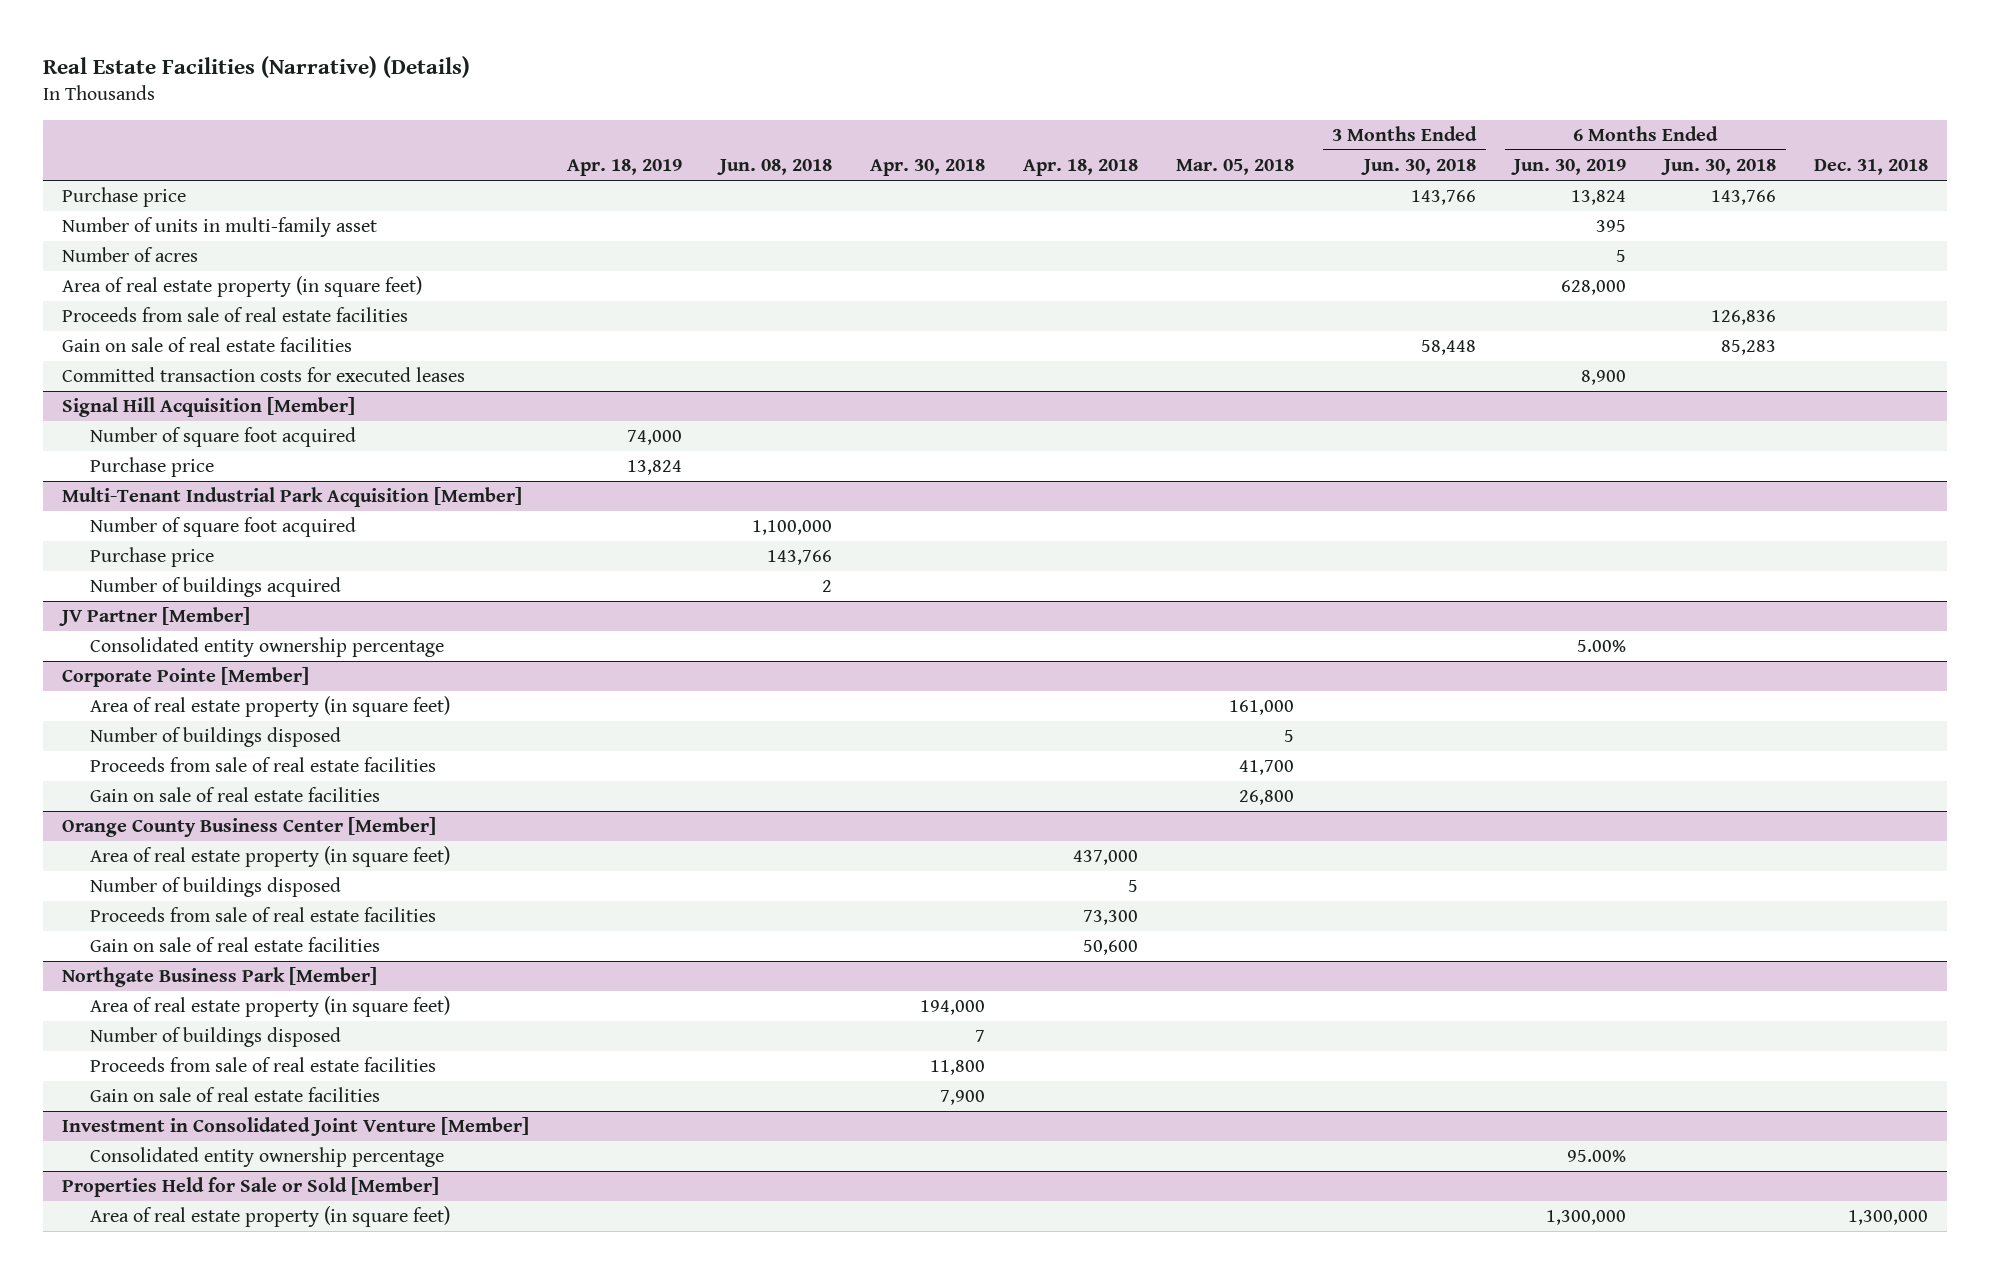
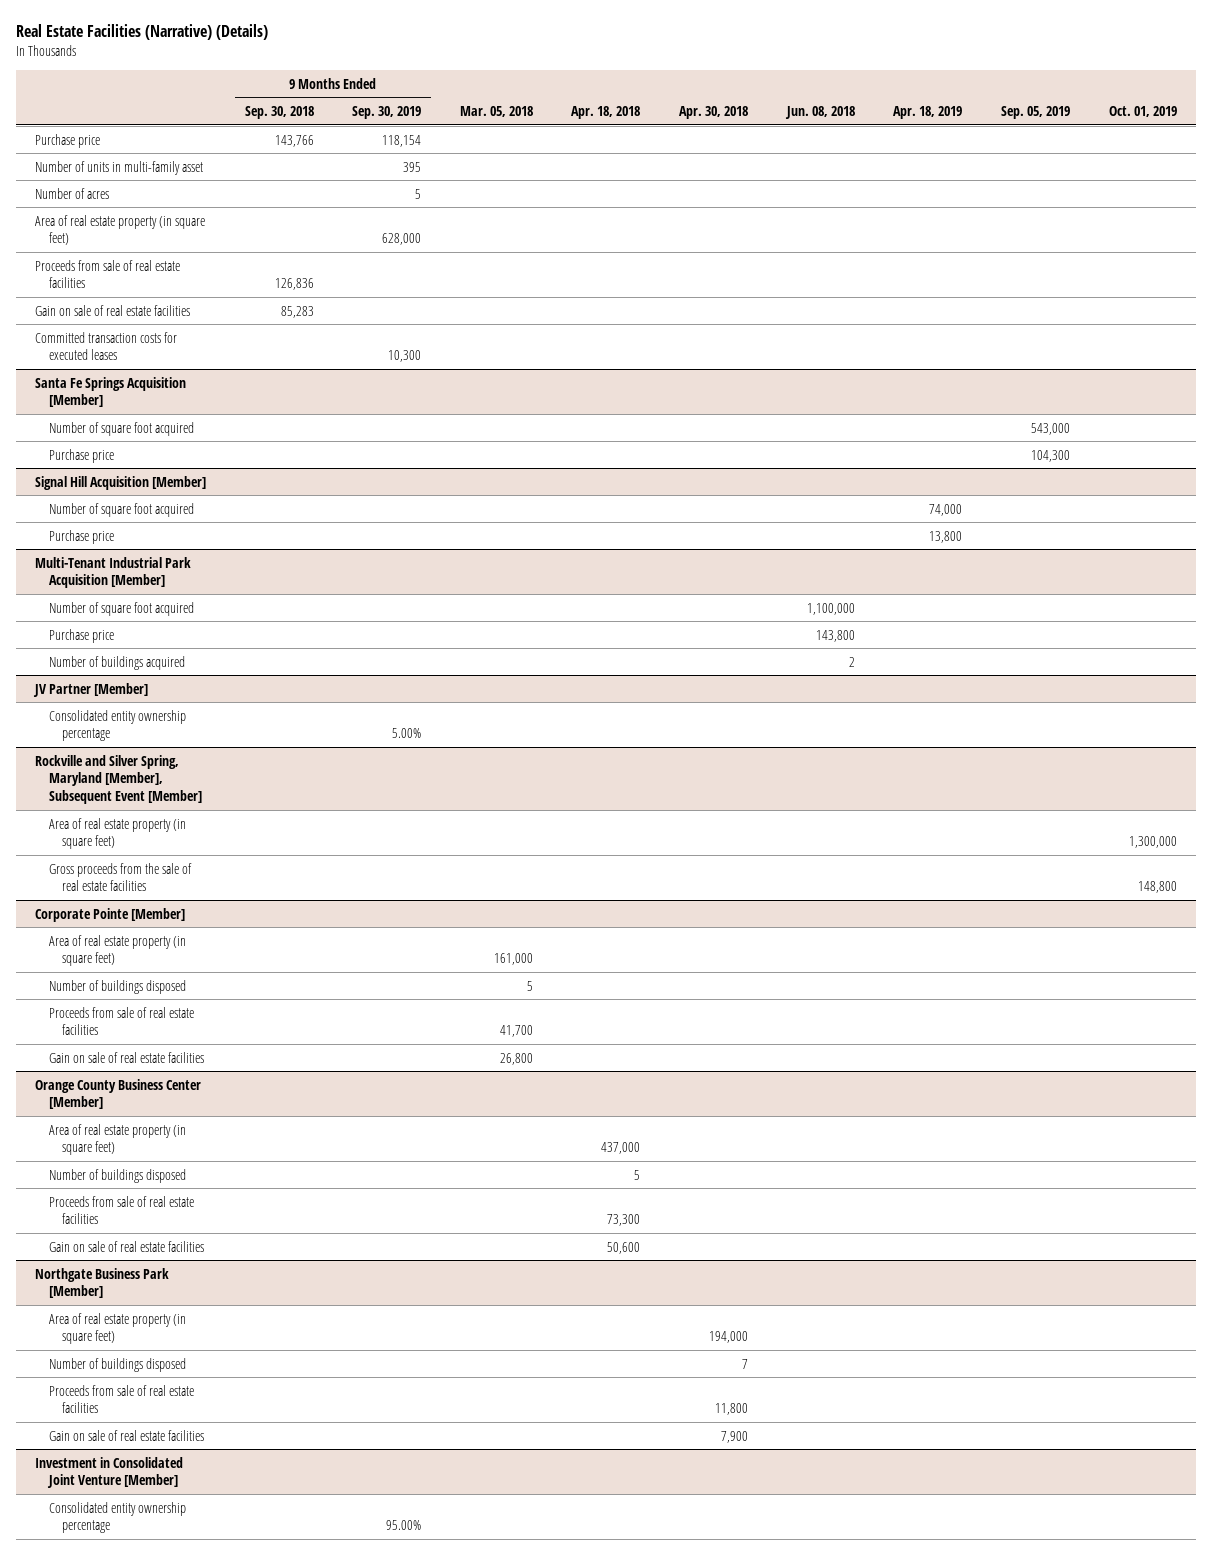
- | Apr. 18, 2019 | Jun. 08, 2018 | Apr. 30, 2018 | Apr. 18, 2018 | Mar. 05, 2018 | 3 Months Ended Jun. 30, 2018 | 6 Months Ended Jun. 30, 2019 | 6 Months Ended Jun. 30, 2018 | Dec. 31, 2018
+ | 9 Months Ended Sep. 30, 2018 | 9 Months Ended Sep. 30, 2019 | Mar. 05, 2018 | Apr. 18, 2018 | Apr. 30, 2018 | Jun. 08, 2018 | Apr. 18, 2019 | Sep. 05, 2019 | Oct. 01, 2019
+ Santa Fe Springs Acquisition [Member]
+ Number of square foot acquired | | | | | | | | 543,000 |
+ Purchase price | | | | | | | | 104,300 |
@ Signal Hill Acquisition [Member]
- Purchase price | 13,824 | | | | | | | |
+ Purchase price | | | | | | | 13,800 | |
@ Multi-Tenant Industrial Park Acquisition [Member]
- Purchase price | | 143,766 | | | | | | |
+ Purchase price | | | | | | 143,800 | | |
+ Rockville and Silver Spring, Maryland [Member], Subsequent Event [Member]
+ Area of real estate property (in square feet) | | | | | | | | | 1,300,000
+ Gross proceeds from the sale of real estate facilities | | | | | | | | | 148,800
- Properties Held for Sale or Sold [Member]
- Area of real estate property (in square feet) | | | | | | | 1,300,000 | | 1,300,000

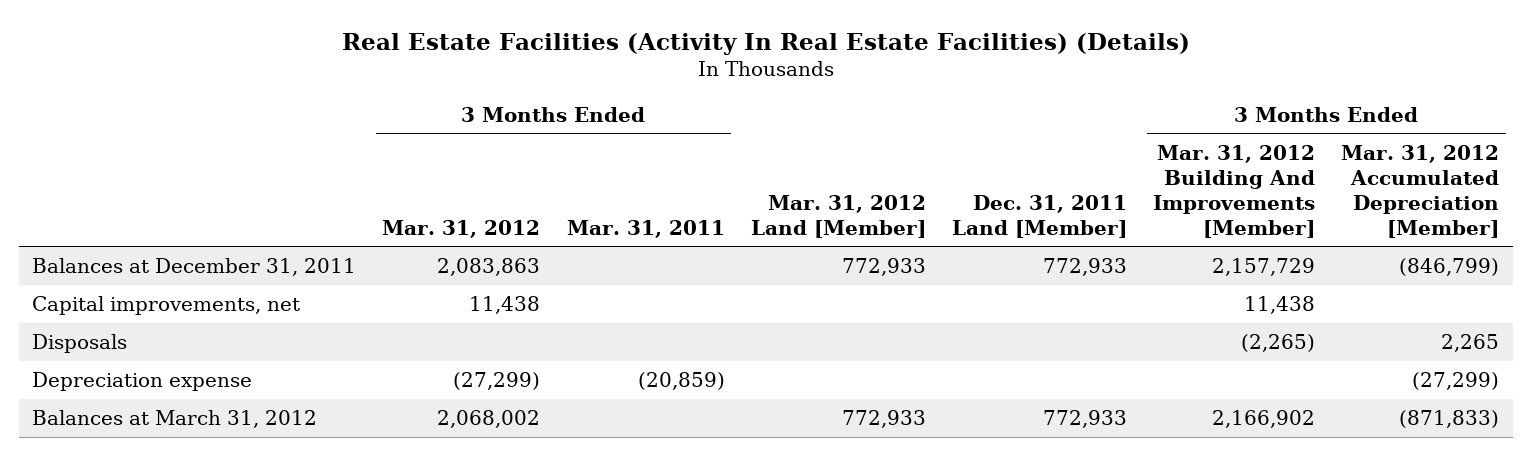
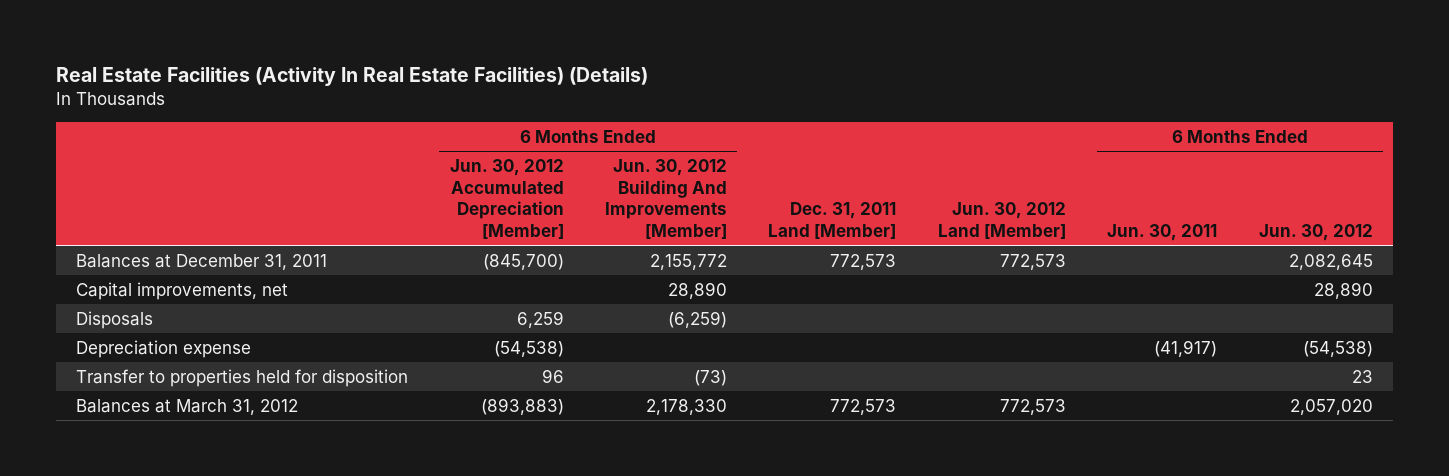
- | 3 Months Ended Mar. 31, 2012 | 3 Months Ended Mar. 31, 2011 | Mar. 31, 2012 Land [Member] | Dec. 31, 2011 Land [Member] | 3 Months Ended Mar. 31, 2012 Building And Improvements [Member] | 3 Months Ended Mar. 31, 2012 Accumulated Depreciation [Member]
+ | 6 Months Ended Jun. 30, 2012 Accumulated Depreciation [Member] | 6 Months Ended Jun. 30, 2012 Building And Improvements [Member] | Dec. 31, 2011 Land [Member] | Jun. 30, 2012 Land [Member] | 6 Months Ended Jun. 30, 2011 | 6 Months Ended Jun. 30, 2012
- Balances at December 31, 2011 | 2,083,863 | | 772,933 | 772,933 | 2,157,729 | (846,799)
+ Balances at December 31, 2011 | (845,700) | 2,155,772 | 772,573 | 772,573 | | 2,082,645
- Balances at March 31, 2012 | 2,068,002 | | 772,933 | 772,933 | 2,166,902 | (871,833)
+ Transfer to properties held for disposition | 96 | (73) | | | | 23
+ Balances at March 31, 2012 | (893,883) | 2,178,330 | 772,573 | 772,573 | | 2,057,020

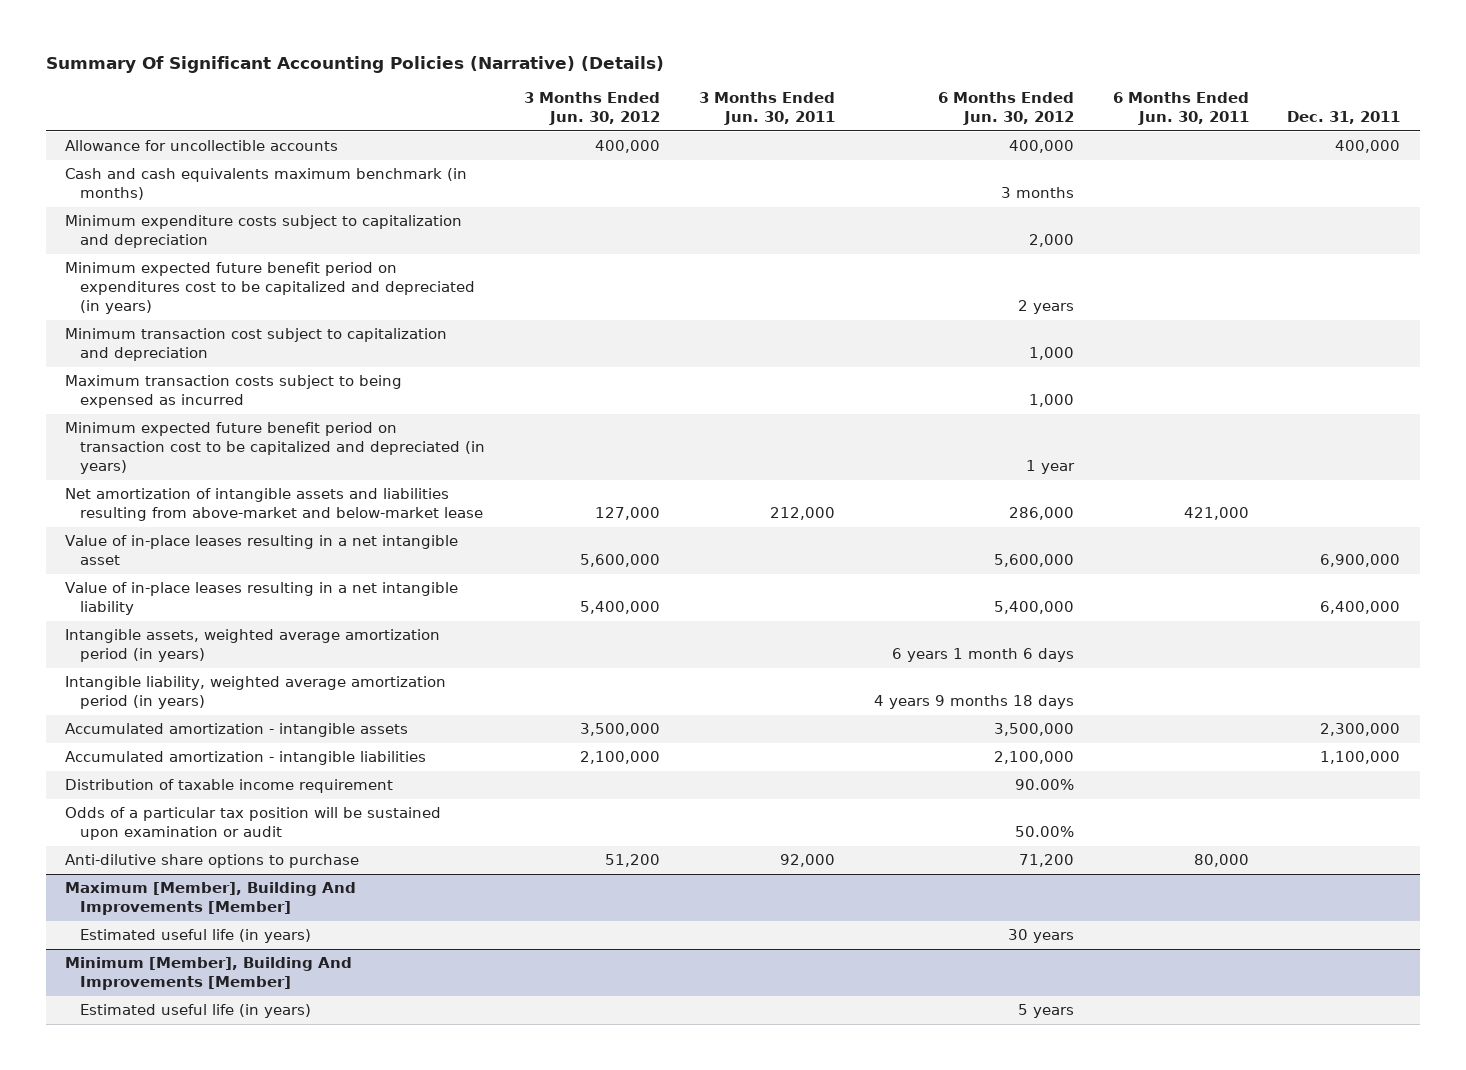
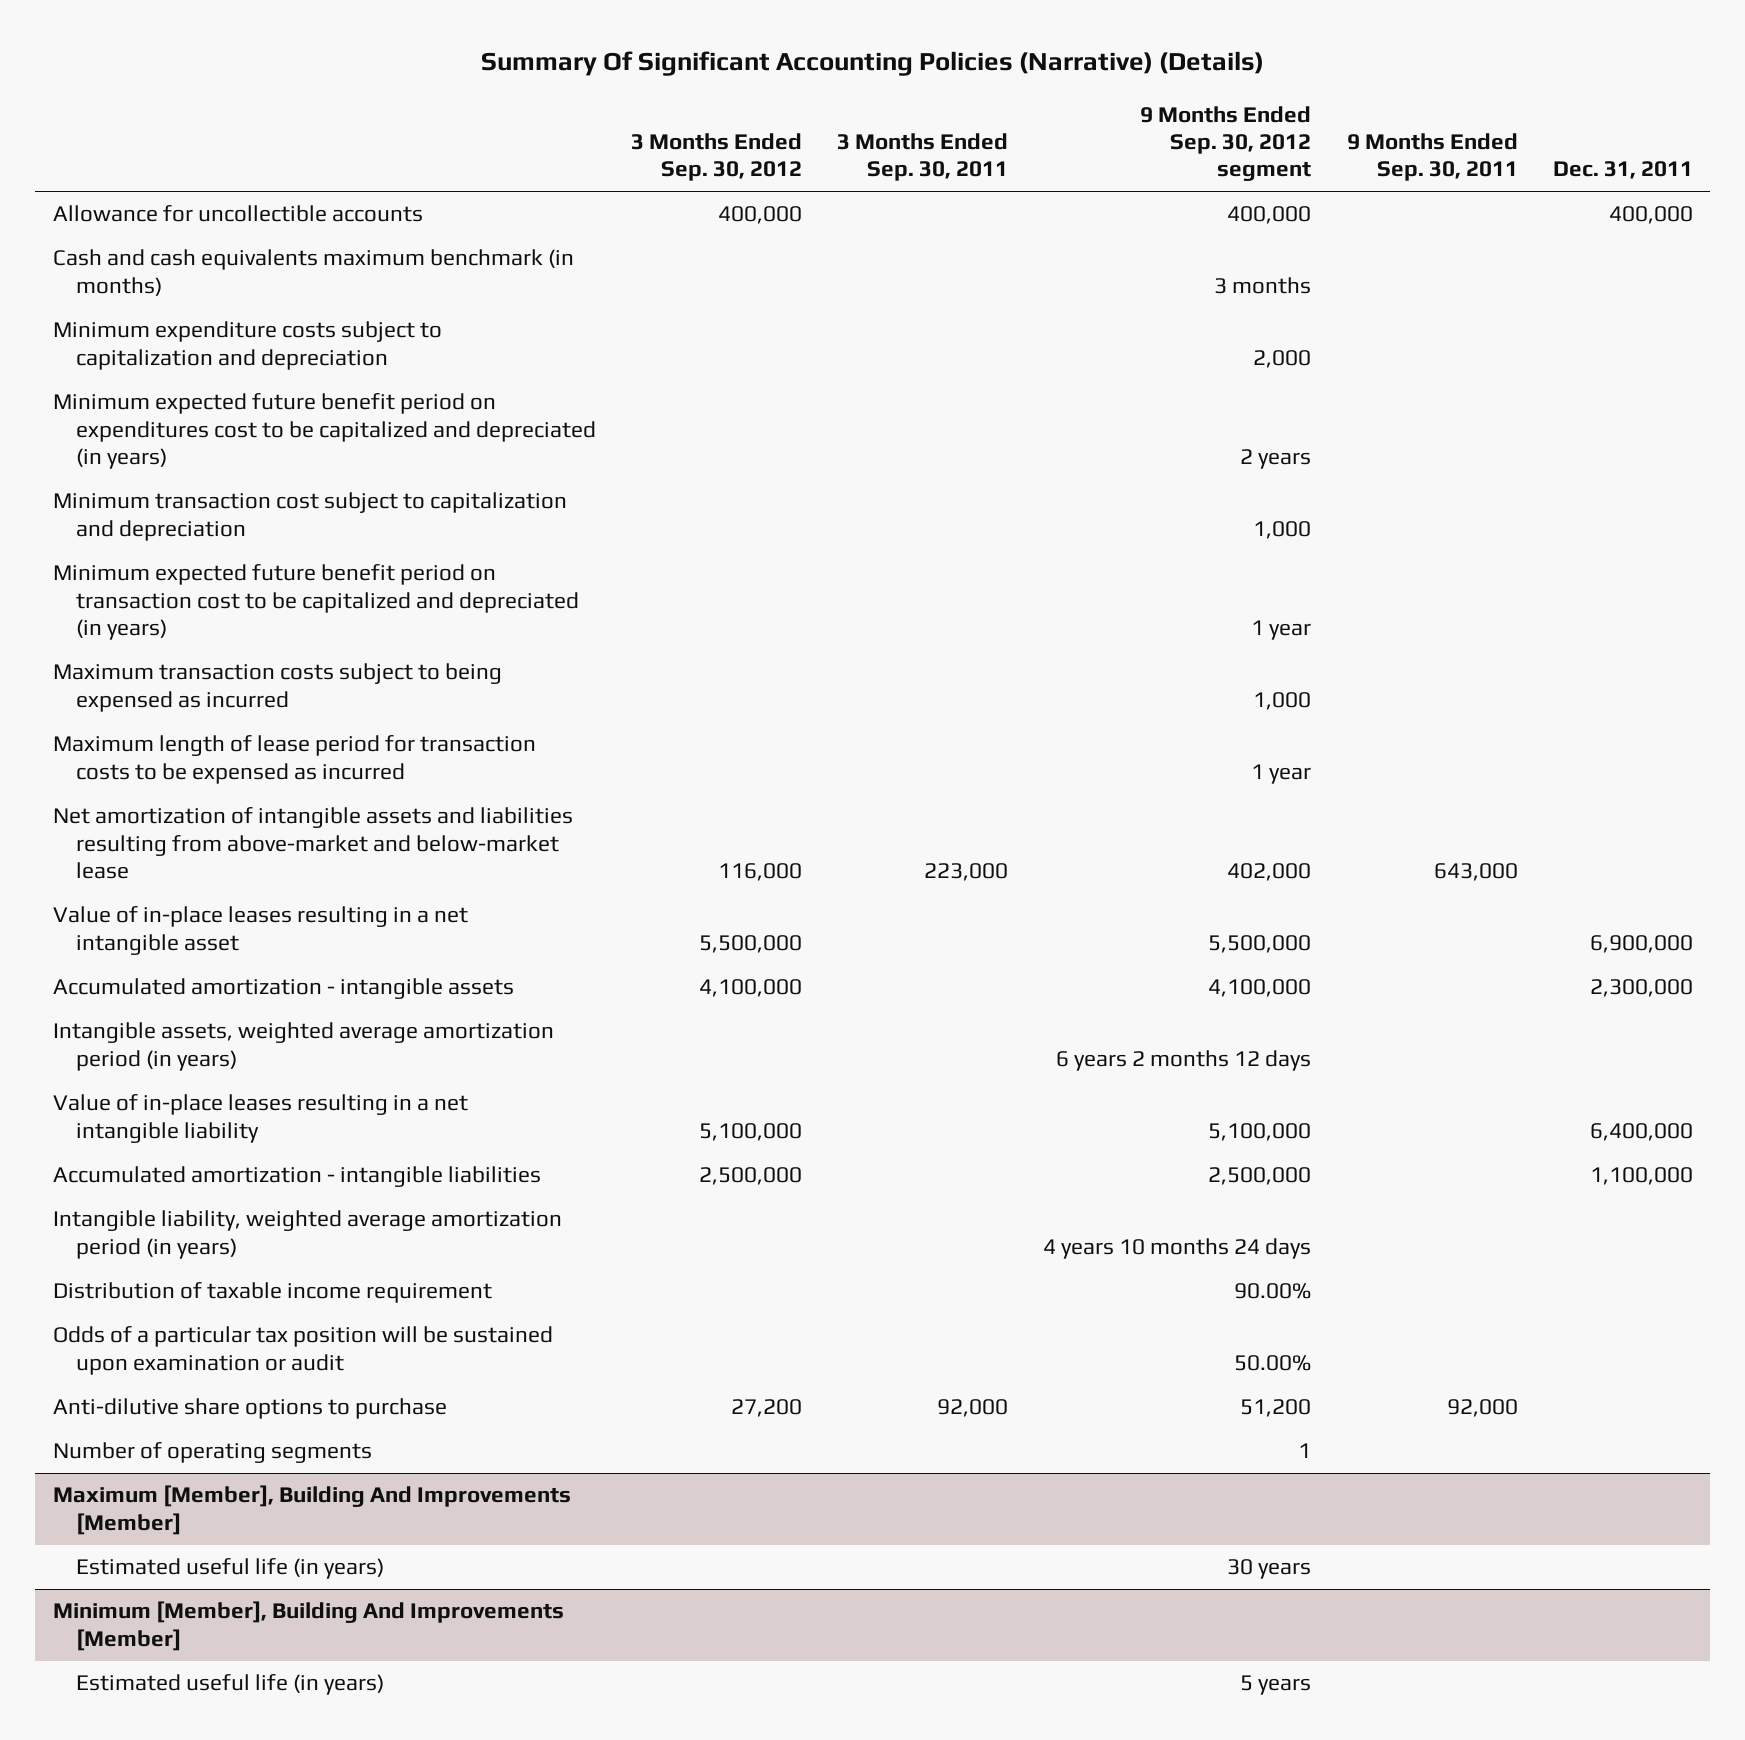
- | 3 Months Ended Jun. 30, 2012 | 3 Months Ended Jun. 30, 2011 | 6 Months Ended Jun. 30, 2012 | 6 Months Ended Jun. 30, 2011 | Dec. 31, 2011
+ | 3 Months Ended Sep. 30, 2012 | 3 Months Ended Sep. 30, 2011 | 9 Months Ended Sep. 30, 2012 segment | 9 Months Ended Sep. 30, 2011 | Dec. 31, 2011
moved down: Maximum transaction costs subject to being expensed as incurred | | | 1,000 | |
+ Maximum length of lease period for transaction costs to be expensed as incurred | | | 1 year | |
moved down: Intangible assets, weighted average amortization period (in years) | | | 6 years 2 months 12 days | |
moved down: Value of in-place leases resulting in a net intangible liability | 5,100,000 | | 5,100,000 | | 6,400,000
moved down: Intangible liability, weighted average amortization period (in years) | | | 4 years 10 months 24 days | |
+ Number of operating segments | | | 1 | |

